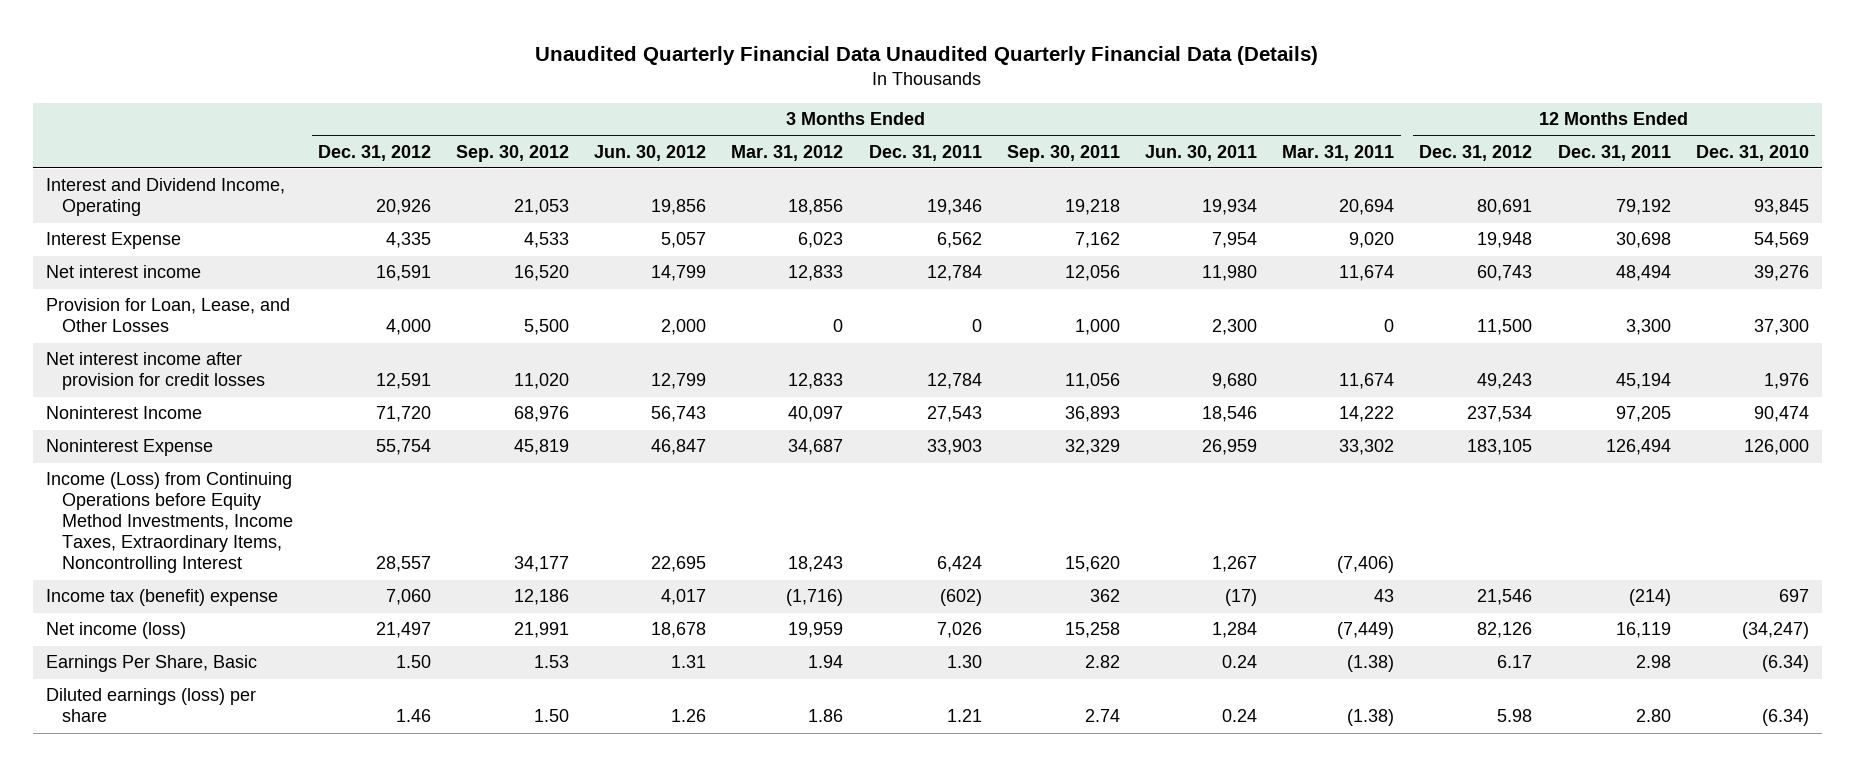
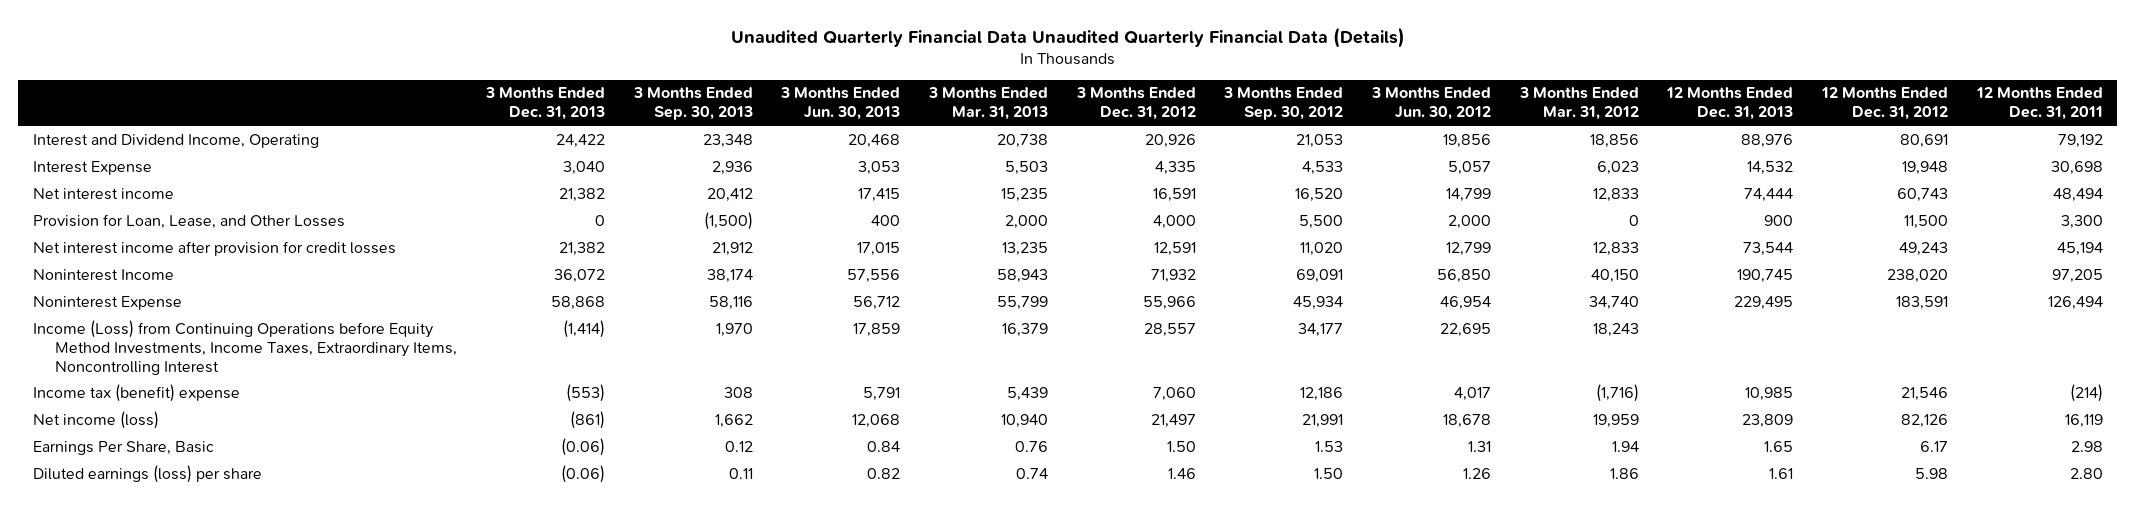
- | 3 Months Ended Dec. 31, 2012 | 3 Months Ended Sep. 30, 2012 | 3 Months Ended Jun. 30, 2012 | 3 Months Ended Mar. 31, 2012 | 3 Months Ended Dec. 31, 2011 | 3 Months Ended Sep. 30, 2011 | 3 Months Ended Jun. 30, 2011 | 3 Months Ended Mar. 31, 2011 | 12 Months Ended Dec. 31, 2012 | 12 Months Ended Dec. 31, 2011 | 12 Months Ended Dec. 31, 2010
+ | 3 Months Ended Dec. 31, 2013 | 3 Months Ended Sep. 30, 2013 | 3 Months Ended Jun. 30, 2013 | 3 Months Ended Mar. 31, 2013 | 3 Months Ended Dec. 31, 2012 | 3 Months Ended Sep. 30, 2012 | 3 Months Ended Jun. 30, 2012 | 3 Months Ended Mar. 31, 2012 | 12 Months Ended Dec. 31, 2013 | 12 Months Ended Dec. 31, 2012 | 12 Months Ended Dec. 31, 2011
- Noninterest Income | 71,720 | 68,976 | 56,743 | 40,097 | 27,543 | 36,893 | 18,546 | 14,222 | 237,534 | 97,205 | 90,474
- Noninterest Expense | 55,754 | 45,819 | 46,847 | 34,687 | 33,903 | 32,329 | 26,959 | 33,302 | 183,105 | 126,494 | 126,000
+ Noninterest Income | 36,072 | 38,174 | 57,556 | 58,943 | 71,932 | 69,091 | 56,850 | 40,150 | 190,745 | 238,020 | 97,205
+ Noninterest Expense | 58,868 | 58,116 | 56,712 | 55,799 | 55,966 | 45,934 | 46,954 | 34,740 | 229,495 | 183,591 | 126,494

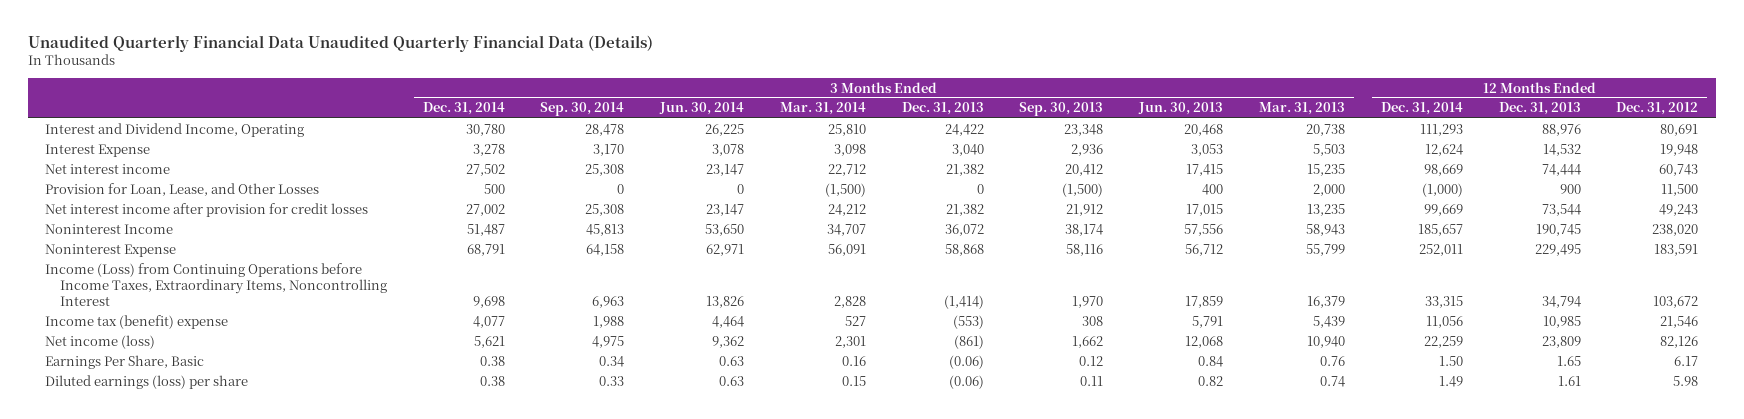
- | 3 Months Ended Dec. 31, 2013 | 3 Months Ended Sep. 30, 2013 | 3 Months Ended Jun. 30, 2013 | 3 Months Ended Mar. 31, 2013 | 3 Months Ended Dec. 31, 2012 | 3 Months Ended Sep. 30, 2012 | 3 Months Ended Jun. 30, 2012 | 3 Months Ended Mar. 31, 2012 | 12 Months Ended Dec. 31, 2013 | 12 Months Ended Dec. 31, 2012 | 12 Months Ended Dec. 31, 2011
+ | 3 Months Ended Dec. 31, 2014 | 3 Months Ended Sep. 30, 2014 | 3 Months Ended Jun. 30, 2014 | 3 Months Ended Mar. 31, 2014 | 3 Months Ended Dec. 31, 2013 | 3 Months Ended Sep. 30, 2013 | 3 Months Ended Jun. 30, 2013 | 3 Months Ended Mar. 31, 2013 | 12 Months Ended Dec. 31, 2014 | 12 Months Ended Dec. 31, 2013 | 12 Months Ended Dec. 31, 2012
- Income (Loss) from Continuing Operations before Equity Method Investments, Income Taxes, Extraordinary Items, Noncontrolling Interest | (1,414) | 1,970 | 17,859 | 16,379 | 28,557 | 34,177 | 22,695 | 18,243 | | |
+ Income (Loss) from Continuing Operations before Income Taxes, Extraordinary Items, Noncontrolling Interest | 9,698 | 6,963 | 13,826 | 2,828 | (1,414) | 1,970 | 17,859 | 16,379 | 33,315 | 34,794 | 103,672

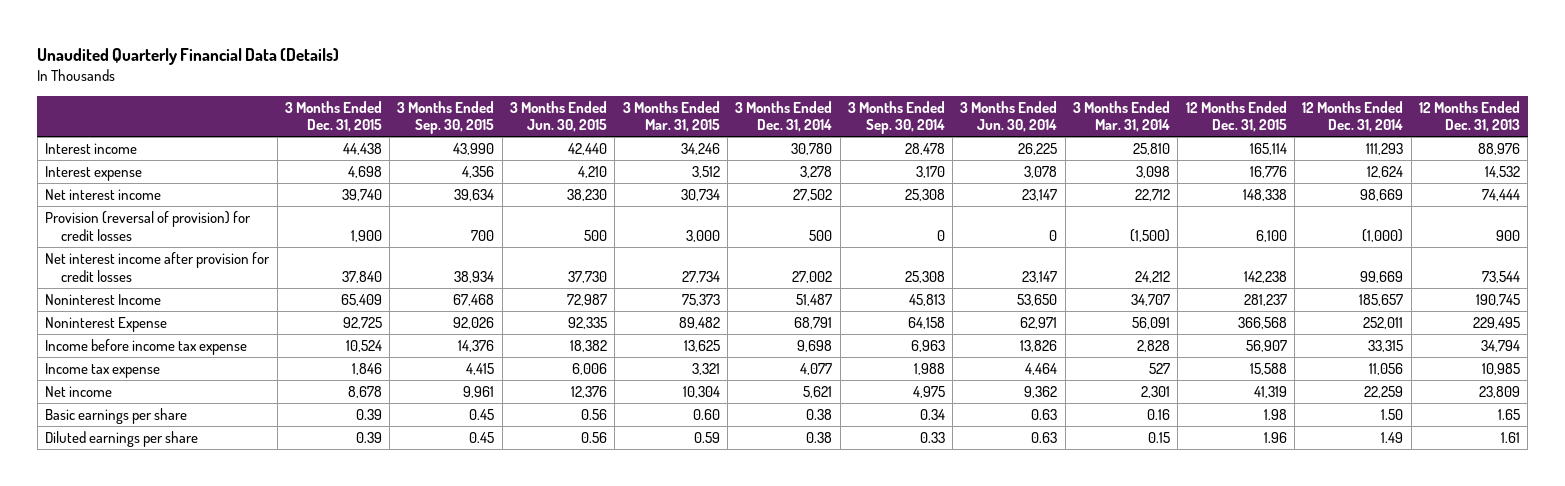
- Unaudited Quarterly Financial Data Unaudited Quarterly Financial Data (Details)
+ Unaudited Quarterly Financial Data (Details)
- | 3 Months Ended Dec. 31, 2014 | 3 Months Ended Sep. 30, 2014 | 3 Months Ended Jun. 30, 2014 | 3 Months Ended Mar. 31, 2014 | 3 Months Ended Dec. 31, 2013 | 3 Months Ended Sep. 30, 2013 | 3 Months Ended Jun. 30, 2013 | 3 Months Ended Mar. 31, 2013 | 12 Months Ended Dec. 31, 2014 | 12 Months Ended Dec. 31, 2013 | 12 Months Ended Dec. 31, 2012
+ | 3 Months Ended Dec. 31, 2015 | 3 Months Ended Sep. 30, 2015 | 3 Months Ended Jun. 30, 2015 | 3 Months Ended Mar. 31, 2015 | 3 Months Ended Dec. 31, 2014 | 3 Months Ended Sep. 30, 2014 | 3 Months Ended Jun. 30, 2014 | 3 Months Ended Mar. 31, 2014 | 12 Months Ended Dec. 31, 2015 | 12 Months Ended Dec. 31, 2014 | 12 Months Ended Dec. 31, 2013
- Interest and Dividend Income, Operating | 30,780 | 28,478 | 26,225 | 25,810 | 24,422 | 23,348 | 20,468 | 20,738 | 111,293 | 88,976 | 80,691
- Interest Expense | 3,278 | 3,170 | 3,078 | 3,098 | 3,040 | 2,936 | 3,053 | 5,503 | 12,624 | 14,532 | 19,948
+ Interest income | 44,438 | 43,990 | 42,440 | 34,246 | 30,780 | 28,478 | 26,225 | 25,810 | 165,114 | 111,293 | 88,976
+ Interest expense | 4,698 | 4,356 | 4,210 | 3,512 | 3,278 | 3,170 | 3,078 | 3,098 | 16,776 | 12,624 | 14,532
- Provision for Loan, Lease, and Other Losses | 500 | 0 | 0 | (1,500) | 0 | (1,500) | 400 | 2,000 | (1,000) | 900 | 11,500
+ Provision (reversal of provision) for credit losses | 1,900 | 700 | 500 | 3,000 | 500 | 0 | 0 | (1,500) | 6,100 | (1,000) | 900
- Income (Loss) from Continuing Operations before Income Taxes, Extraordinary Items, Noncontrolling Interest | 9,698 | 6,963 | 13,826 | 2,828 | (1,414) | 1,970 | 17,859 | 16,379 | 33,315 | 34,794 | 103,672
- Income tax (benefit) expense | 4,077 | 1,988 | 4,464 | 527 | (553) | 308 | 5,791 | 5,439 | 11,056 | 10,985 | 21,546
- Net income (loss) | 5,621 | 4,975 | 9,362 | 2,301 | (861) | 1,662 | 12,068 | 10,940 | 22,259 | 23,809 | 82,126
- Earnings Per Share, Basic | 0.38 | 0.34 | 0.63 | 0.16 | (0.06) | 0.12 | 0.84 | 0.76 | 1.50 | 1.65 | 6.17
- Diluted earnings (loss) per share | 0.38 | 0.33 | 0.63 | 0.15 | (0.06) | 0.11 | 0.82 | 0.74 | 1.49 | 1.61 | 5.98
+ Income before income tax expense | 10,524 | 14,376 | 18,382 | 13,625 | 9,698 | 6,963 | 13,826 | 2,828 | 56,907 | 33,315 | 34,794
+ Income tax expense | 1,846 | 4,415 | 6,006 | 3,321 | 4,077 | 1,988 | 4,464 | 527 | 15,588 | 11,056 | 10,985
+ Net income | 8,678 | 9,961 | 12,376 | 10,304 | 5,621 | 4,975 | 9,362 | 2,301 | 41,319 | 22,259 | 23,809
+ Basic earnings per share | 0.39 | 0.45 | 0.56 | 0.60 | 0.38 | 0.34 | 0.63 | 0.16 | 1.98 | 1.50 | 1.65
+ Diluted earnings per share | 0.39 | 0.45 | 0.56 | 0.59 | 0.38 | 0.33 | 0.63 | 0.15 | 1.96 | 1.49 | 1.61

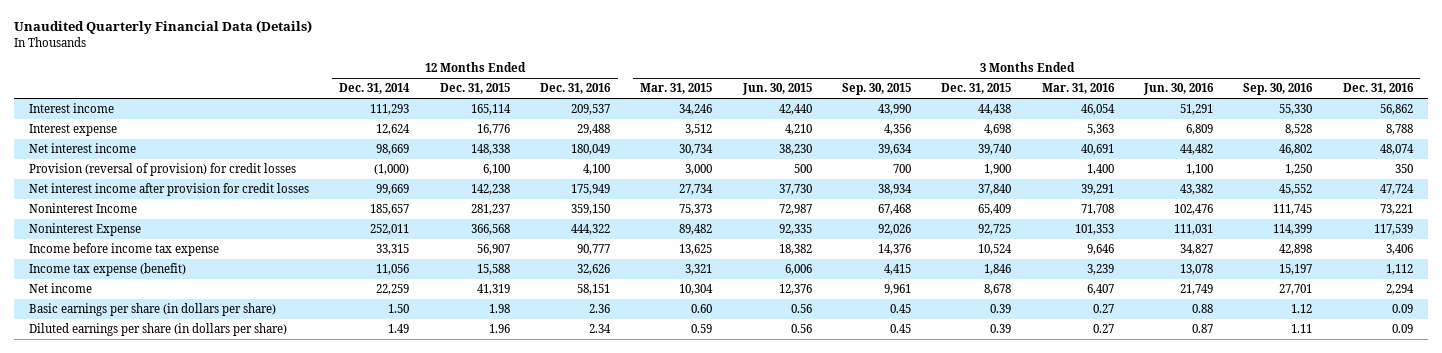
- | 3 Months Ended Dec. 31, 2015 | 3 Months Ended Sep. 30, 2015 | 3 Months Ended Jun. 30, 2015 | 3 Months Ended Mar. 31, 2015 | 3 Months Ended Dec. 31, 2014 | 3 Months Ended Sep. 30, 2014 | 3 Months Ended Jun. 30, 2014 | 3 Months Ended Mar. 31, 2014 | 12 Months Ended Dec. 31, 2015 | 12 Months Ended Dec. 31, 2014 | 12 Months Ended Dec. 31, 2013
+ | 12 Months Ended Dec. 31, 2014 | 12 Months Ended Dec. 31, 2015 | 12 Months Ended Dec. 31, 2016 | 3 Months Ended Mar. 31, 2015 | 3 Months Ended Jun. 30, 2015 | 3 Months Ended Sep. 30, 2015 | 3 Months Ended Dec. 31, 2015 | 3 Months Ended Mar. 31, 2016 | 3 Months Ended Jun. 30, 2016 | 3 Months Ended Sep. 30, 2016 | 3 Months Ended Dec. 31, 2016
- Income tax expense | 1,846 | 4,415 | 6,006 | 3,321 | 4,077 | 1,988 | 4,464 | 527 | 15,588 | 11,056 | 10,985
+ Income tax expense (benefit) | 11,056 | 15,588 | 32,626 | 3,321 | 6,006 | 4,415 | 1,846 | 3,239 | 13,078 | 15,197 | 1,112
- Basic earnings per share | 0.39 | 0.45 | 0.56 | 0.60 | 0.38 | 0.34 | 0.63 | 0.16 | 1.98 | 1.50 | 1.65
- Diluted earnings per share | 0.39 | 0.45 | 0.56 | 0.59 | 0.38 | 0.33 | 0.63 | 0.15 | 1.96 | 1.49 | 1.61
+ Basic earnings per share (in dollars per share) | 1.50 | 1.98 | 2.36 | 0.60 | 0.56 | 0.45 | 0.39 | 0.27 | 0.88 | 1.12 | 0.09
+ Diluted earnings per share (in dollars per share) | 1.49 | 1.96 | 2.34 | 0.59 | 0.56 | 0.45 | 0.39 | 0.27 | 0.87 | 1.11 | 0.09

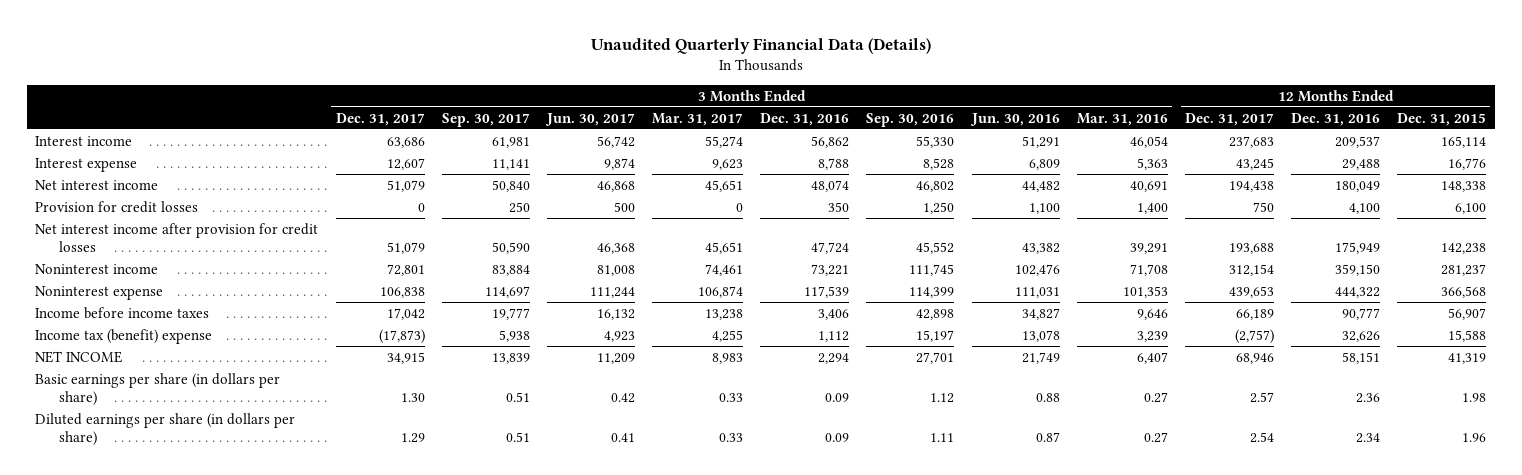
- | 12 Months Ended Dec. 31, 2014 | 12 Months Ended Dec. 31, 2015 | 12 Months Ended Dec. 31, 2016 | 3 Months Ended Mar. 31, 2015 | 3 Months Ended Jun. 30, 2015 | 3 Months Ended Sep. 30, 2015 | 3 Months Ended Dec. 31, 2015 | 3 Months Ended Mar. 31, 2016 | 3 Months Ended Jun. 30, 2016 | 3 Months Ended Sep. 30, 2016 | 3 Months Ended Dec. 31, 2016
+ | 3 Months Ended Dec. 31, 2017 | 3 Months Ended Sep. 30, 2017 | 3 Months Ended Jun. 30, 2017 | 3 Months Ended Mar. 31, 2017 | 3 Months Ended Dec. 31, 2016 | 3 Months Ended Sep. 30, 2016 | 3 Months Ended Jun. 30, 2016 | 3 Months Ended Mar. 31, 2016 | 12 Months Ended Dec. 31, 2017 | 12 Months Ended Dec. 31, 2016 | 12 Months Ended Dec. 31, 2015
- Provision (reversal of provision) for credit losses | (1,000) | 6,100 | 4,100 | 3,000 | 500 | 700 | 1,900 | 1,400 | 1,100 | 1,250 | 350
+ Provision for credit losses | 0 | 250 | 500 | 0 | 350 | 1,250 | 1,100 | 1,400 | 750 | 4,100 | 6,100
- Noninterest Income | 185,657 | 281,237 | 359,150 | 75,373 | 72,987 | 67,468 | 65,409 | 71,708 | 102,476 | 111,745 | 73,221
- Noninterest Expense | 252,011 | 366,568 | 444,322 | 89,482 | 92,335 | 92,026 | 92,725 | 101,353 | 111,031 | 114,399 | 117,539
- Income before income tax expense | 33,315 | 56,907 | 90,777 | 13,625 | 18,382 | 14,376 | 10,524 | 9,646 | 34,827 | 42,898 | 3,406
- Income tax expense (benefit) | 11,056 | 15,588 | 32,626 | 3,321 | 6,006 | 4,415 | 1,846 | 3,239 | 13,078 | 15,197 | 1,112
- Net income | 22,259 | 41,319 | 58,151 | 10,304 | 12,376 | 9,961 | 8,678 | 6,407 | 21,749 | 27,701 | 2,294
+ Noninterest income | 72,801 | 83,884 | 81,008 | 74,461 | 73,221 | 111,745 | 102,476 | 71,708 | 312,154 | 359,150 | 281,237
+ Noninterest expense | 106,838 | 114,697 | 111,244 | 106,874 | 117,539 | 114,399 | 111,031 | 101,353 | 439,653 | 444,322 | 366,568
+ Income before income taxes | 17,042 | 19,777 | 16,132 | 13,238 | 3,406 | 42,898 | 34,827 | 9,646 | 66,189 | 90,777 | 56,907
+ Income tax (benefit) expense | (17,873) | 5,938 | 4,923 | 4,255 | 1,112 | 15,197 | 13,078 | 3,239 | (2,757) | 32,626 | 15,588
+ NET INCOME | 34,915 | 13,839 | 11,209 | 8,983 | 2,294 | 27,701 | 21,749 | 6,407 | 68,946 | 58,151 | 41,319

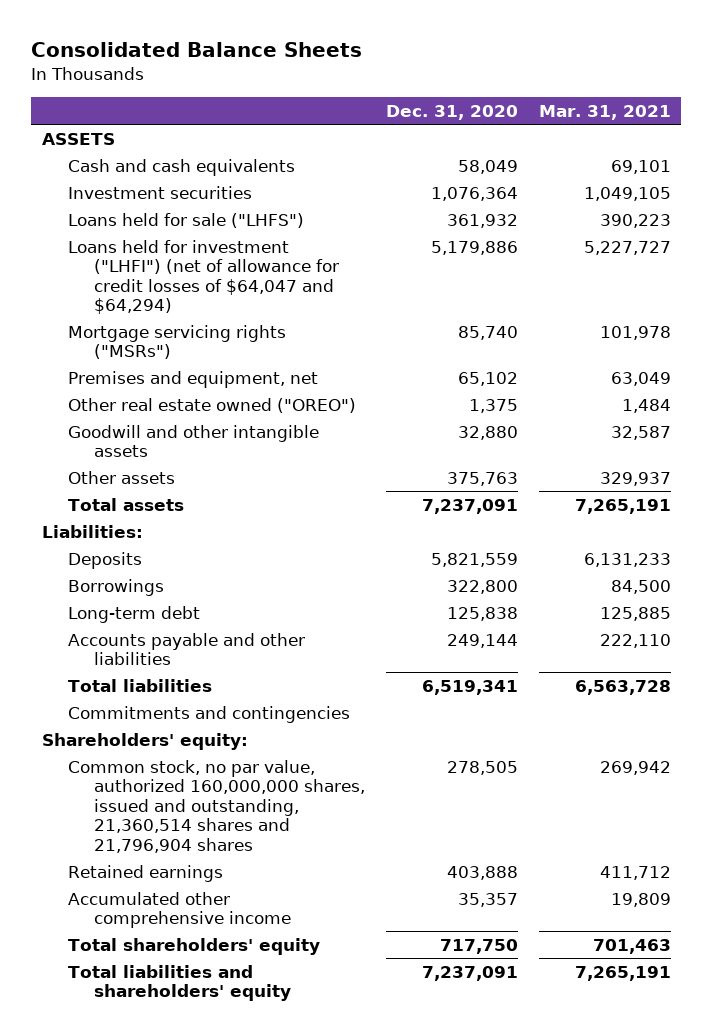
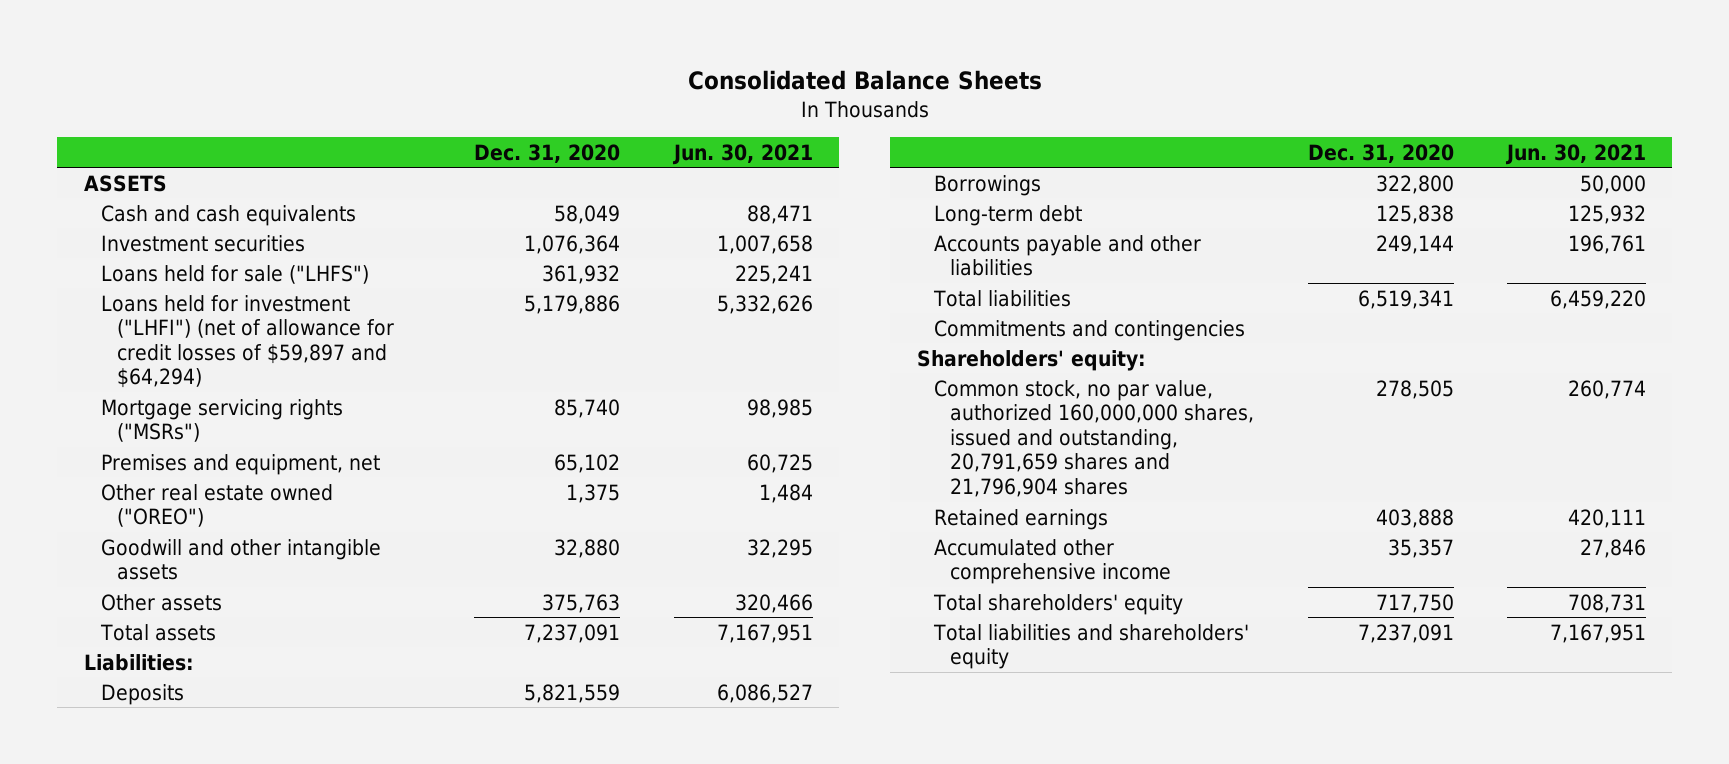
- | Dec. 31, 2020 | Mar. 31, 2021
+ | Dec. 31, 2020 | Jun. 30, 2021
- Loans held for investment ("LHFI") (net of allowance for credit losses of $64,047 and $64,294) | 5,179,886 | 5,227,727
+ Loans held for investment ("LHFI") (net of allowance for credit losses of $59,897 and $64,294) | 5,179,886 | 5,332,626
- Common stock, no par value, authorized 160,000,000 shares, issued and outstanding, 21,360,514 shares and 21,796,904 shares | 278,505 | 269,942
+ Common stock, no par value, authorized 160,000,000 shares, issued and outstanding, 20,791,659 shares and 21,796,904 shares | 278,505 | 260,774

